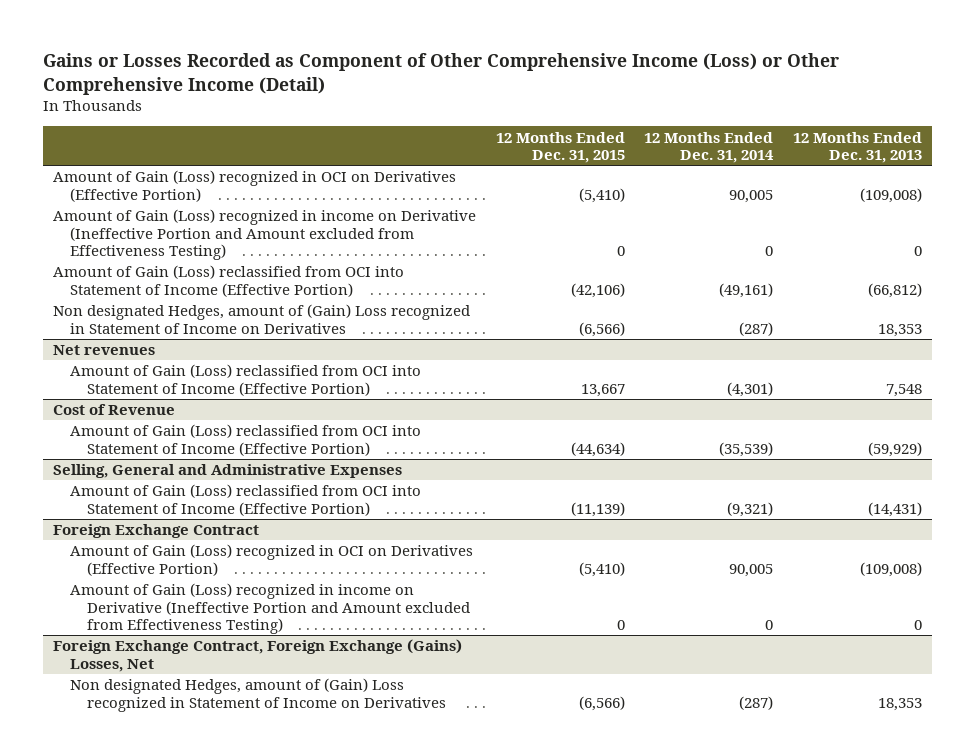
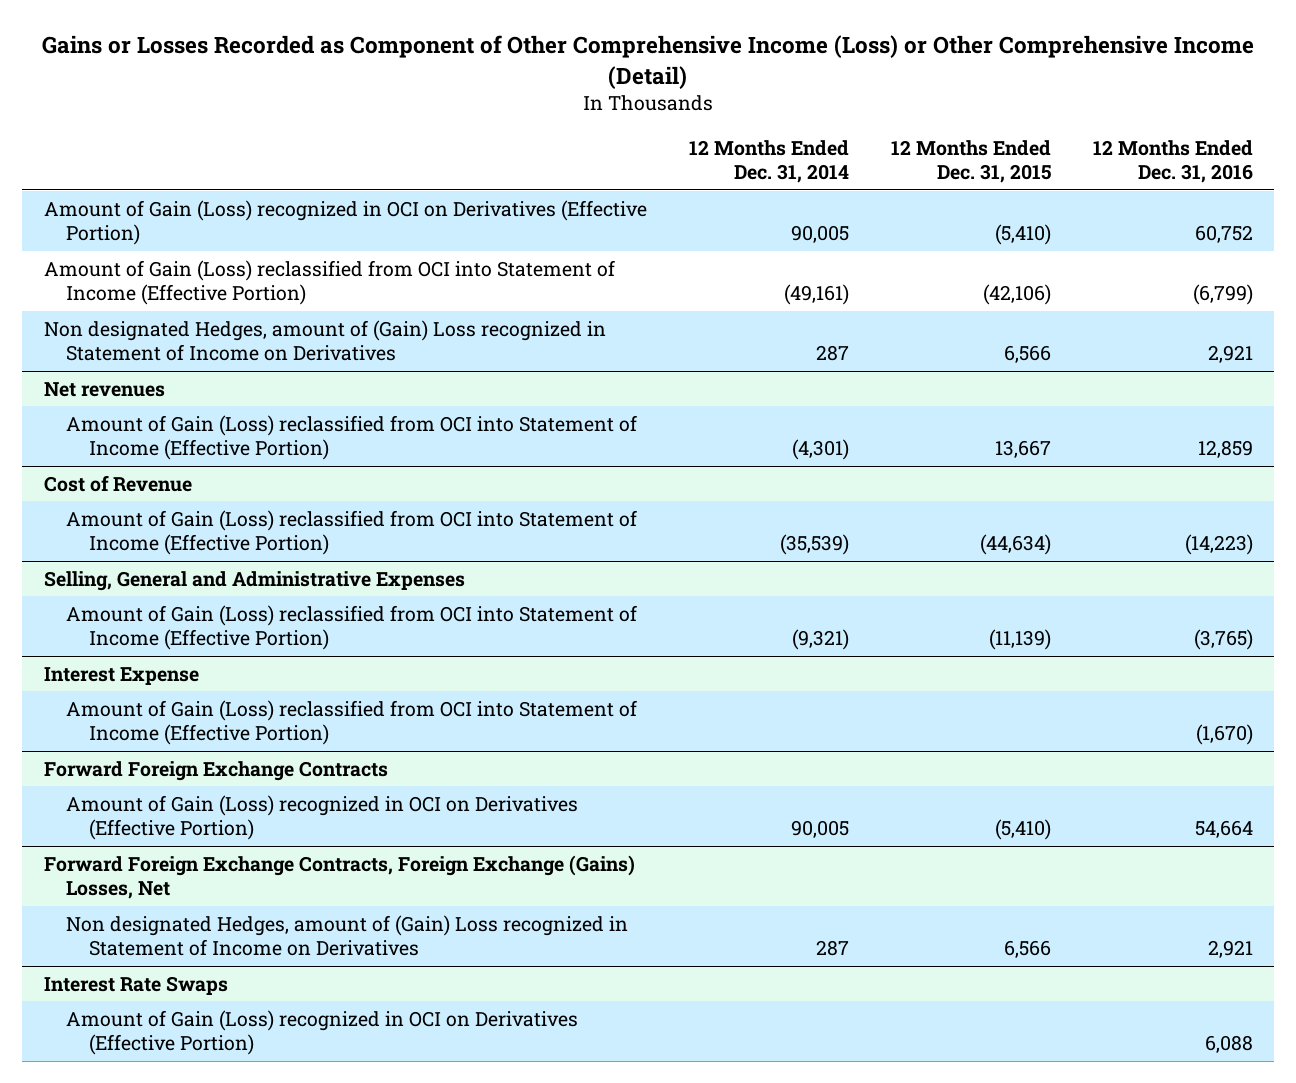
- | 12 Months Ended Dec. 31, 2015 | 12 Months Ended Dec. 31, 2014 | 12 Months Ended Dec. 31, 2013
+ | 12 Months Ended Dec. 31, 2014 | 12 Months Ended Dec. 31, 2015 | 12 Months Ended Dec. 31, 2016
- Amount of Gain (Loss) recognized in income on Derivative (Ineffective Portion and Amount excluded from Effectiveness Testing) | 0 | 0 | 0
- Non designated Hedges, amount of (Gain) Loss recognized in Statement of Income on Derivatives | (6,566) | (287) | 18,353
+ Non designated Hedges, amount of (Gain) Loss recognized in Statement of Income on Derivatives | 287 | 6,566 | 2,921
- Foreign Exchange Contract
+ Interest Expense
+ Amount of Gain (Loss) reclassified from OCI into Statement of Income (Effective Portion) | | | (1,670)
+ Forward Foreign Exchange Contracts
- Amount of Gain (Loss) recognized in income on Derivative (Ineffective Portion and Amount excluded from Effectiveness Testing) | 0 | 0 | 0
- Foreign Exchange Contract, Foreign Exchange (Gains) Losses, Net
- Non designated Hedges, amount of (Gain) Loss recognized in Statement of Income on Derivatives | (6,566) | (287) | 18,353
+ Forward Foreign Exchange Contracts, Foreign Exchange (Gains) Losses, Net
+ Non designated Hedges, amount of (Gain) Loss recognized in Statement of Income on Derivatives | 287 | 6,566 | 2,921
+ Interest Rate Swaps
+ Amount of Gain (Loss) recognized in OCI on Derivatives (Effective Portion) | | | 6,088

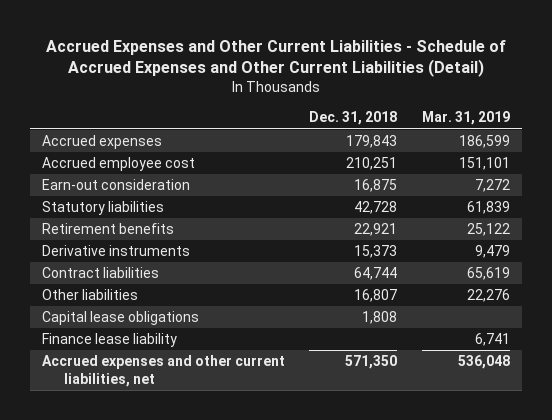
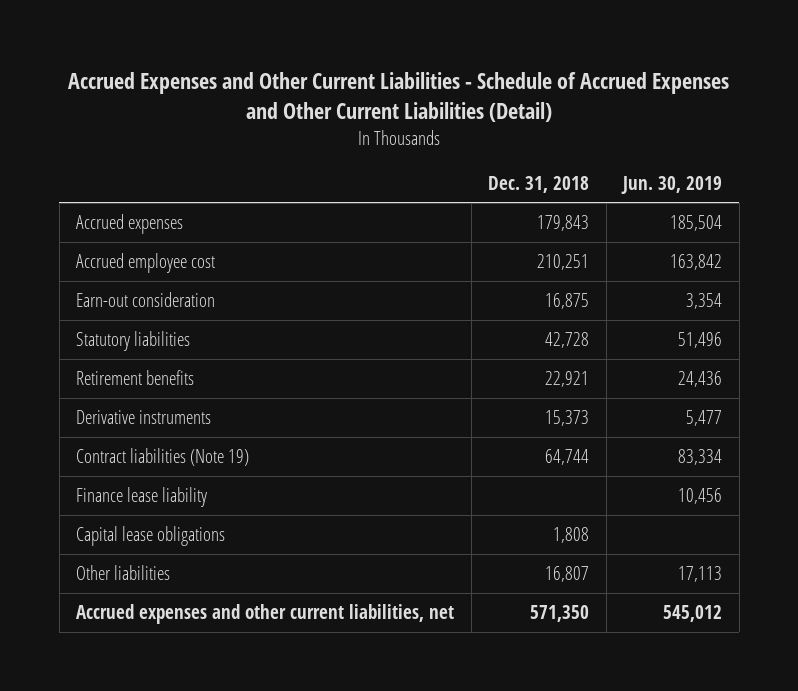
- | Dec. 31, 2018 | Mar. 31, 2019
+ | Dec. 31, 2018 | Jun. 30, 2019
- Contract liabilities | 64,744 | 65,619
+ Contract liabilities (Note 19) | 64,744 | 83,334
moved down: Capital lease obligations | 1,808 |
moved down: Other liabilities | 16,807 | 17,113

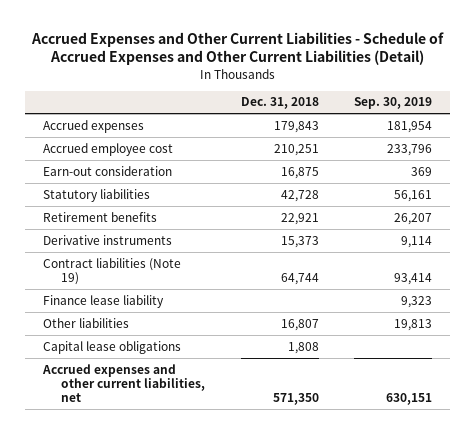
- | Dec. 31, 2018 | Jun. 30, 2019
+ | Dec. 31, 2018 | Sep. 30, 2019
moved down: Capital lease obligations | 1,808 |

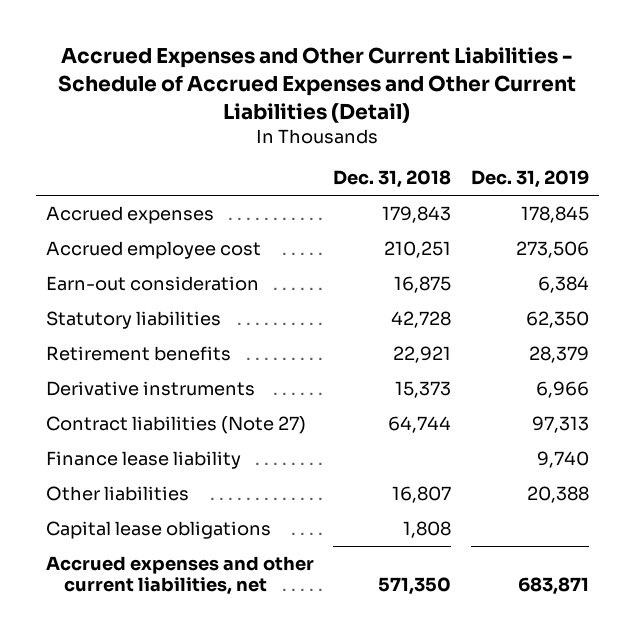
- | Dec. 31, 2018 | Sep. 30, 2019
+ | Dec. 31, 2018 | Dec. 31, 2019
- Contract liabilities (Note 19) | 64,744 | 93,414
+ Contract liabilities (Note 27) | 64,744 | 97,313

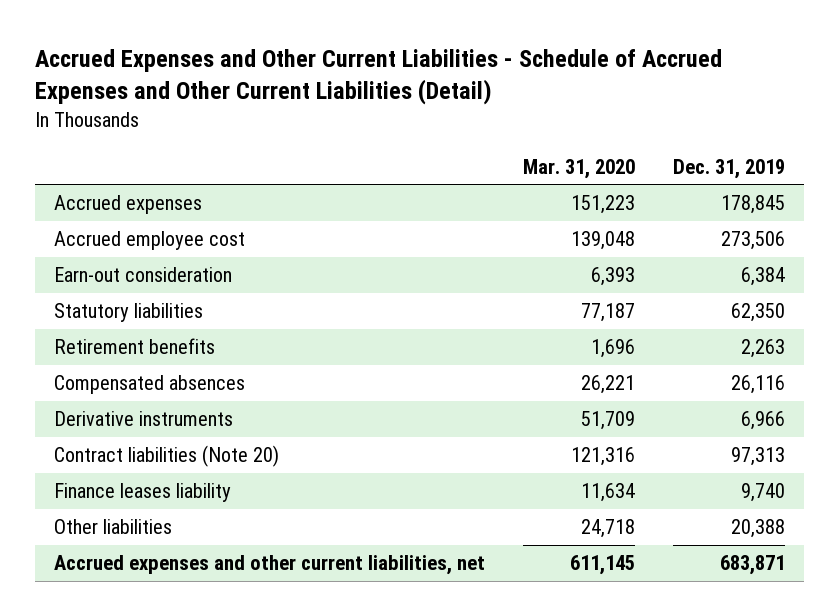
- | Dec. 31, 2018 | Dec. 31, 2019
+ | Mar. 31, 2020 | Dec. 31, 2019
- Retirement benefits | 22,921 | 28,379
+ Retirement benefits | 1,696 | 2,263
+ Compensated absences | 26,221 | 26,116
- Contract liabilities (Note 27) | 64,744 | 97,313
- Finance lease liability | | 9,740
+ Contract liabilities (Note 20) | 121,316 | 97,313
+ Finance leases liability | 11,634 | 9,740
- Capital lease obligations | 1,808 |

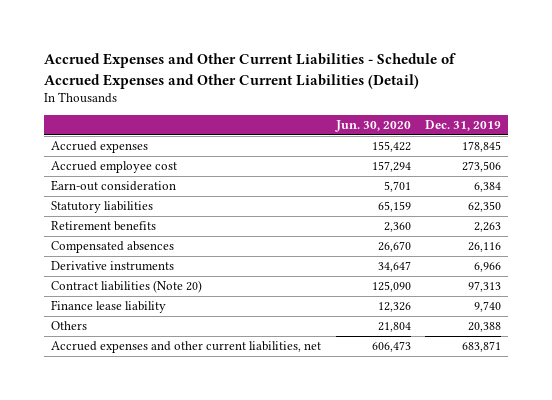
- | Mar. 31, 2020 | Dec. 31, 2019
+ | Jun. 30, 2020 | Dec. 31, 2019
- Finance leases liability | 11,634 | 9,740
- Other liabilities | 24,718 | 20,388
+ Finance lease liability | 12,326 | 9,740
+ Others | 21,804 | 20,388

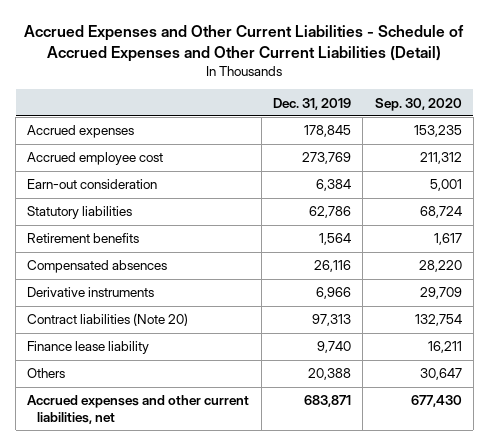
- | Jun. 30, 2020 | Dec. 31, 2019
+ | Dec. 31, 2019 | Sep. 30, 2020
- Accrued employee cost | 157,294 | 273,506
+ Accrued employee cost | 273,769 | 211,312
- Statutory liabilities | 65,159 | 62,350
- Retirement benefits | 2,360 | 2,263
+ Statutory liabilities | 62,786 | 68,724
+ Retirement benefits | 1,564 | 1,617

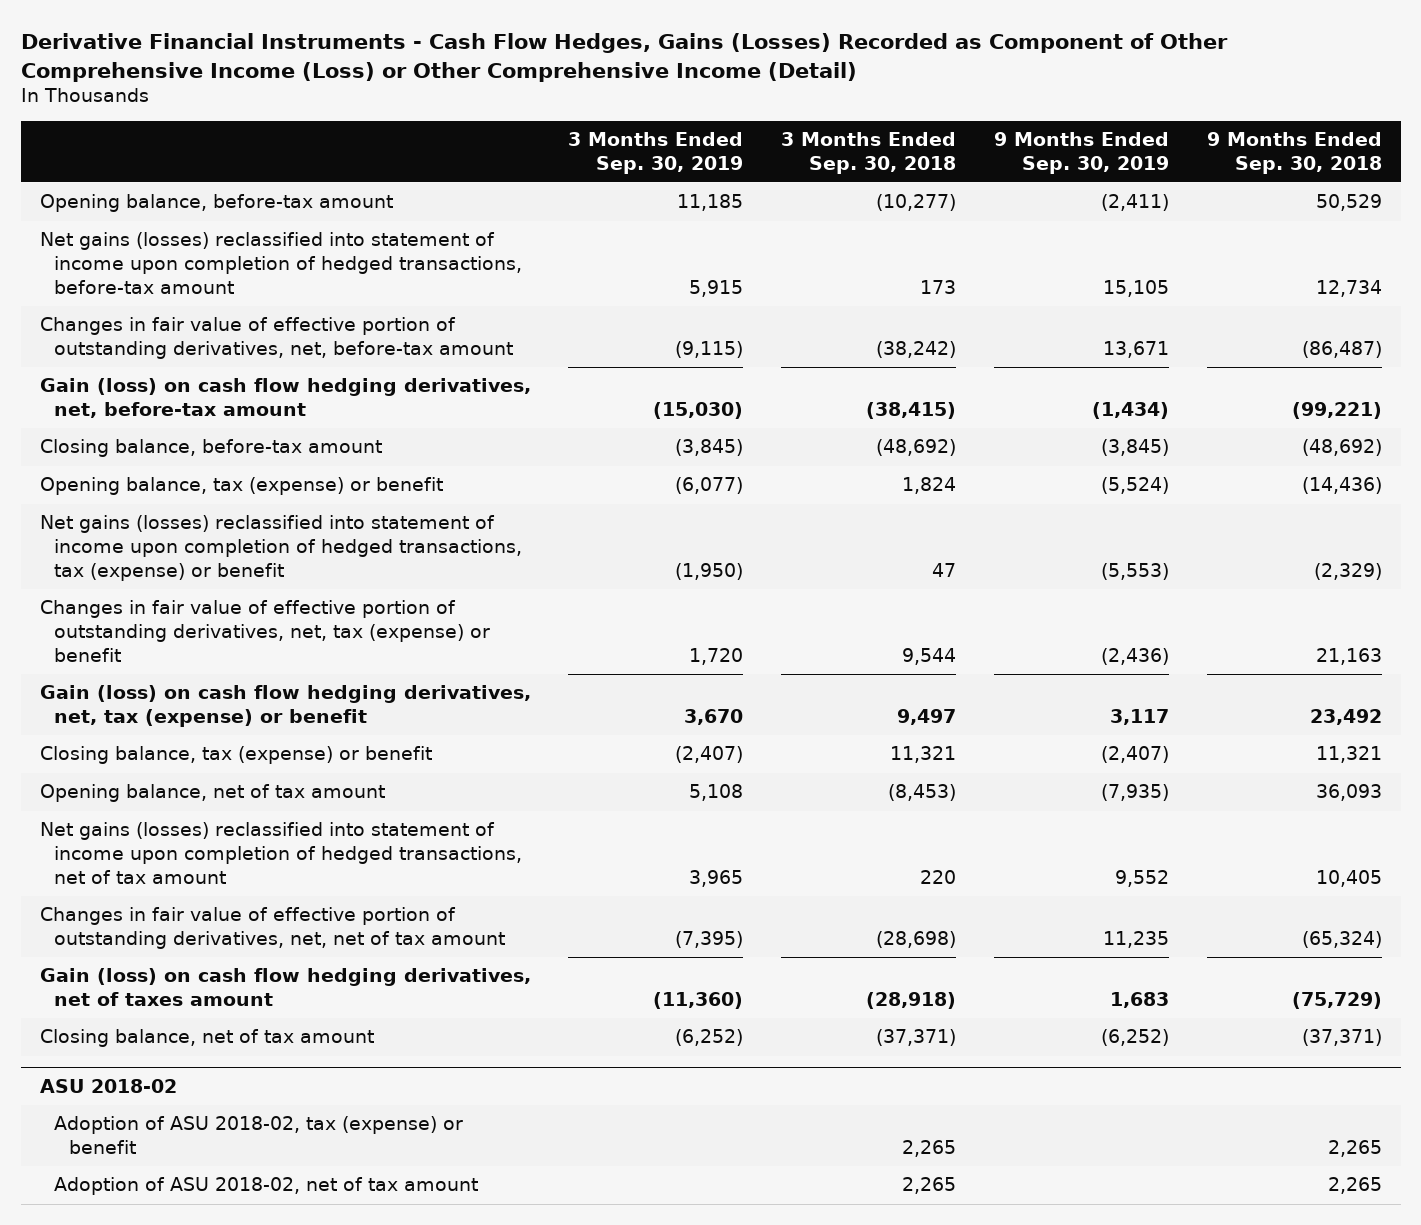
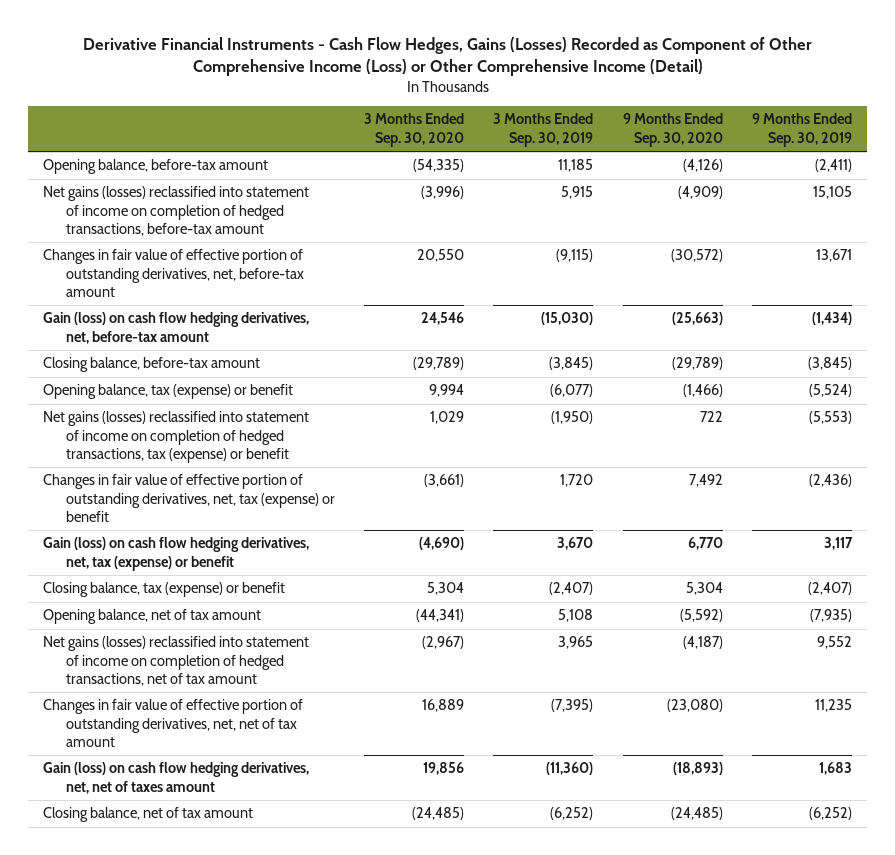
- | 3 Months Ended Sep. 30, 2019 | 3 Months Ended Sep. 30, 2018 | 9 Months Ended Sep. 30, 2019 | 9 Months Ended Sep. 30, 2018
+ | 3 Months Ended Sep. 30, 2020 | 3 Months Ended Sep. 30, 2019 | 9 Months Ended Sep. 30, 2020 | 9 Months Ended Sep. 30, 2019
- Net gains (losses) reclassified into statement of income upon completion of hedged transactions, before-tax amount | 5,915 | 173 | 15,105 | 12,734
+ Net gains (losses) reclassified into statement of income on completion of hedged transactions, before-tax amount | (3,996) | 5,915 | (4,909) | 15,105
- Net gains (losses) reclassified into statement of income upon completion of hedged transactions, tax (expense) or benefit | (1,950) | 47 | (5,553) | (2,329)
+ Net gains (losses) reclassified into statement of income on completion of hedged transactions, tax (expense) or benefit | 1,029 | (1,950) | 722 | (5,553)
- Net gains (losses) reclassified into statement of income upon completion of hedged transactions, net of tax amount | 3,965 | 220 | 9,552 | 10,405
+ Net gains (losses) reclassified into statement of income on completion of hedged transactions, net of tax amount | (2,967) | 3,965 | (4,187) | 9,552
- Gain (loss) on cash flow hedging derivatives, net of taxes amount | (11,360) | (28,918) | 1,683 | (75,729)
+ Gain (loss) on cash flow hedging derivatives, net, net of taxes amount | 19,856 | (11,360) | (18,893) | 1,683
- ASU 2018-02
- Adoption of ASU 2018-02, tax (expense) or benefit | | 2,265 | | 2,265
- Adoption of ASU 2018-02, net of tax amount | | 2,265 | | 2,265

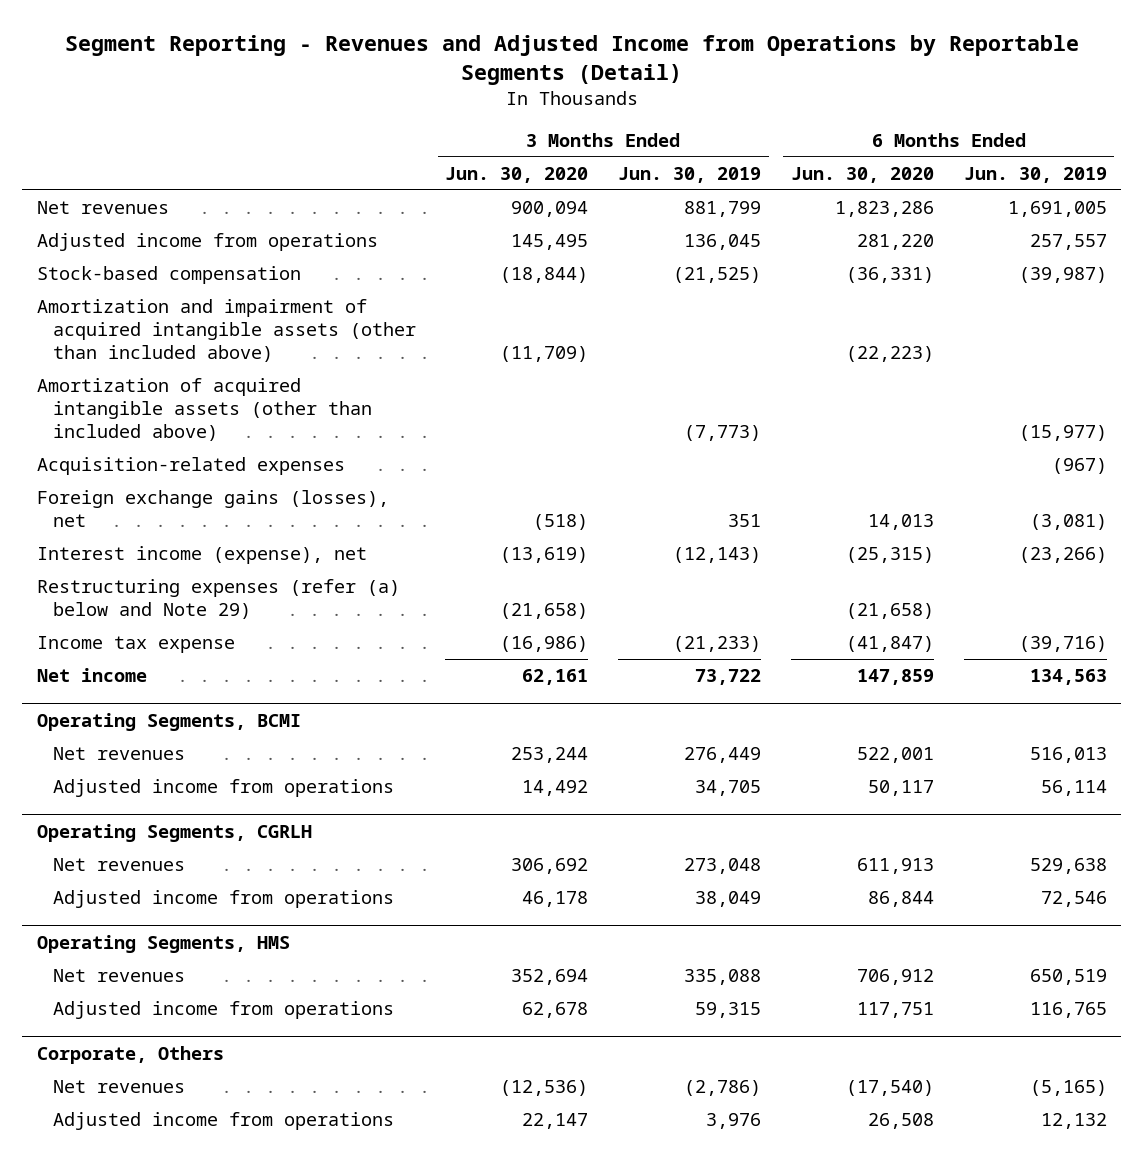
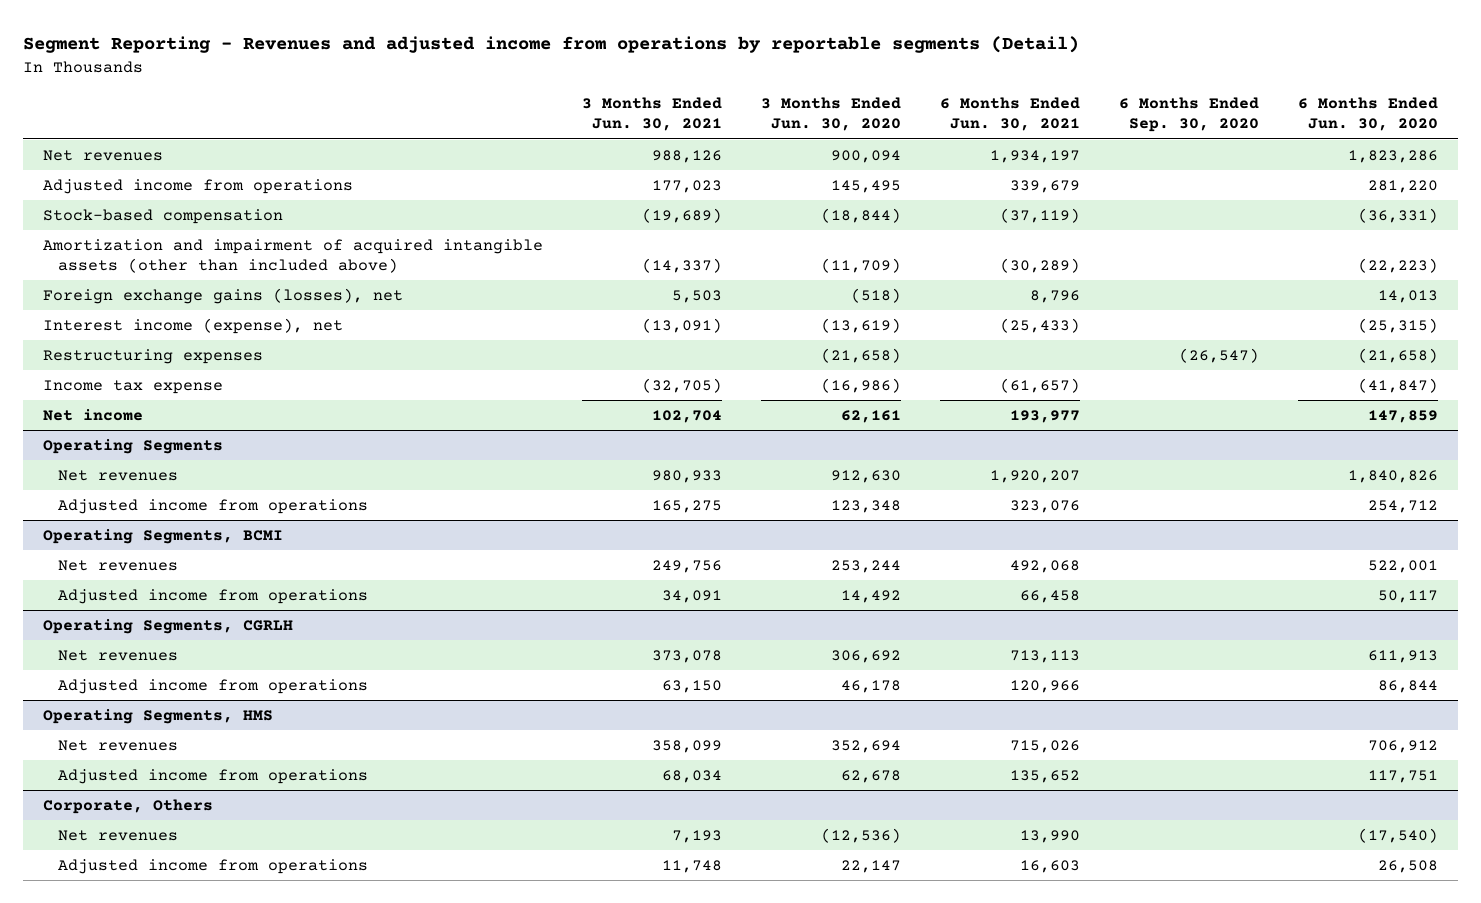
- Segment Reporting - Revenues and Adjusted Income from Operations by Reportable Segments (Detail)
+ Segment Reporting - Revenues and adjusted income from operations by reportable segments (Detail)
- | 3 Months Ended Jun. 30, 2020 | 3 Months Ended Jun. 30, 2019 | 6 Months Ended Jun. 30, 2020 | 6 Months Ended Jun. 30, 2019
+ | 3 Months Ended Jun. 30, 2021 | 3 Months Ended Jun. 30, 2020 | 6 Months Ended Jun. 30, 2021 | 6 Months Ended Sep. 30, 2020 | 6 Months Ended Jun. 30, 2020
- Amortization of acquired intangible assets (other than included above) | | (7,773) | | (15,977)
- Acquisition-related expenses | | | | (967)
- Restructuring expenses (refer (a) below and Note 29) | (21,658) | | (21,658) |
+ Restructuring expenses | | (21,658) | | (26,547) | (21,658)
+ Operating Segments
+ Net revenues | 980,933 | 912,630 | 1,920,207 | | 1,840,826
+ Adjusted income from operations | 165,275 | 123,348 | 323,076 | | 254,712

